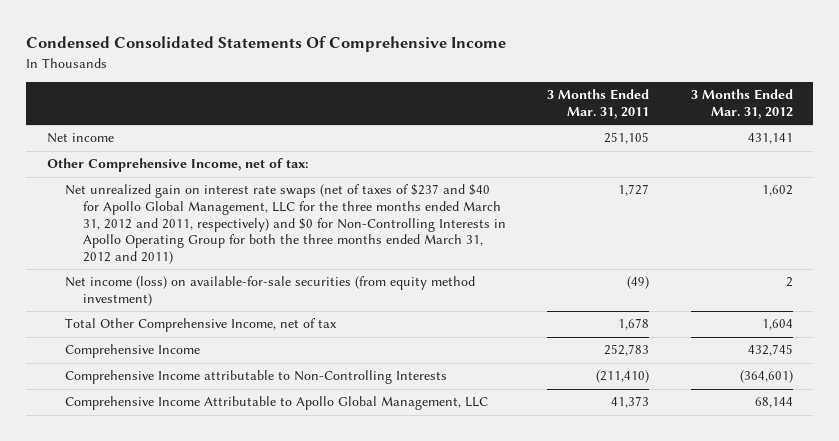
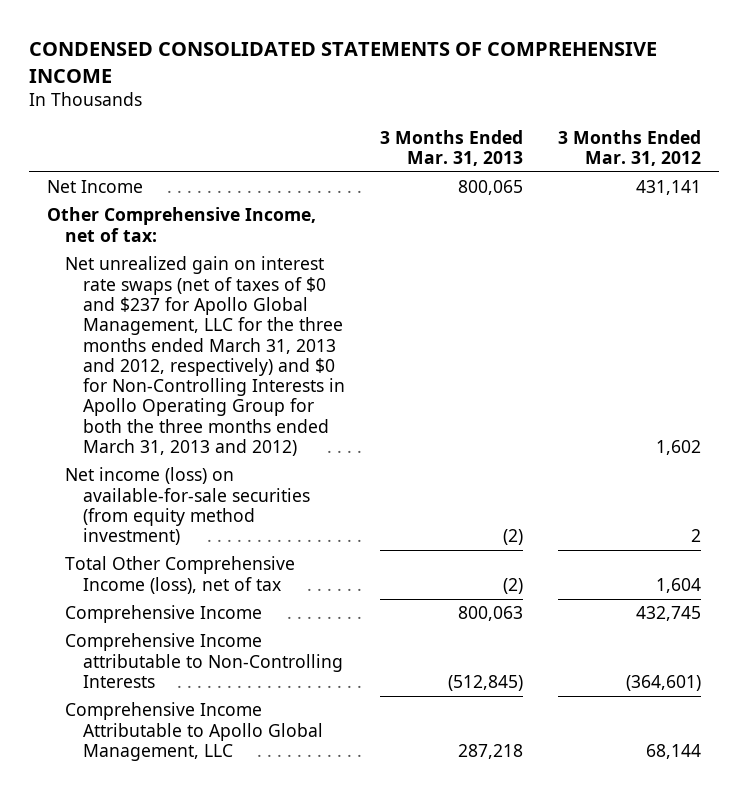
- Condensed Consolidated Statements Of Comprehensive Income
+ CONDENSED CONSOLIDATED STATEMENTS OF COMPREHENSIVE INCOME
- | 3 Months Ended Mar. 31, 2011 | 3 Months Ended Mar. 31, 2012
+ | 3 Months Ended Mar. 31, 2013 | 3 Months Ended Mar. 31, 2012
- Net income | 251,105 | 431,141
+ Net Income | 800,065 | 431,141
- Net unrealized gain on interest rate swaps (net of taxes of $237 and $40 for Apollo Global Management, LLC for the three months ended March 31, 2012 and 2011, respectively) and $0 for Non-Controlling Interests in Apollo Operating Group for both the three months ended March 31, 2012 and 2011) | 1,727 | 1,602
+ Net unrealized gain on interest rate swaps (net of taxes of $0 and $237 for Apollo Global Management, LLC for the three months ended March 31, 2013 and 2012, respectively) and $0 for Non-Controlling Interests in Apollo Operating Group for both the three months ended March 31, 2013 and 2012) | | 1,602
- Total Other Comprehensive Income, net of tax | 1,678 | 1,604
+ Total Other Comprehensive Income (loss), net of tax | (2) | 1,604

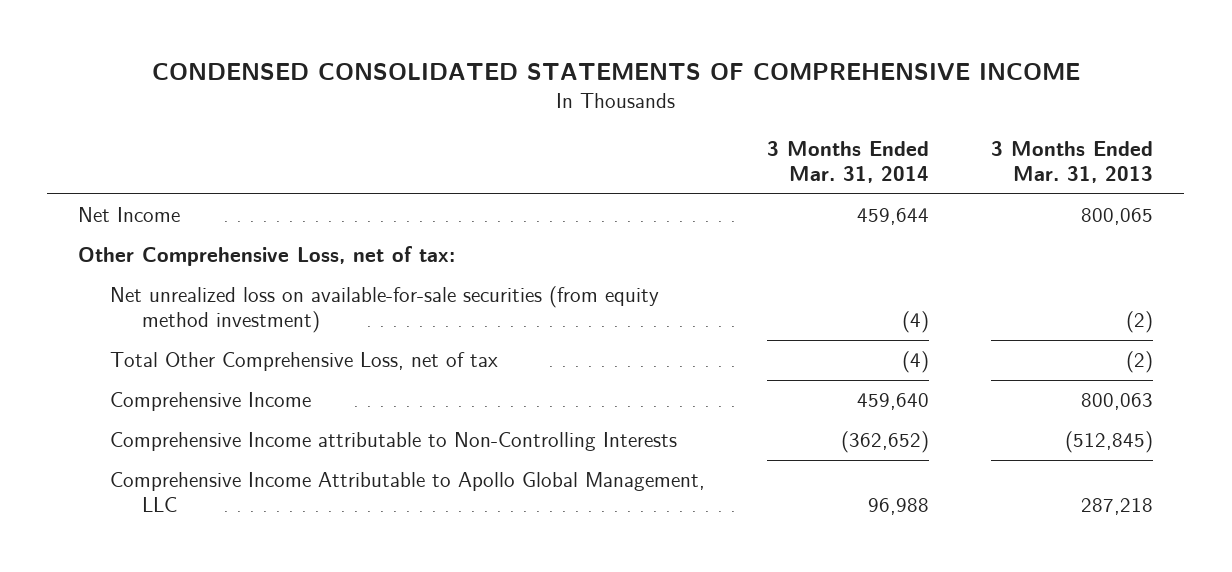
- | 3 Months Ended Mar. 31, 2013 | 3 Months Ended Mar. 31, 2012
+ | 3 Months Ended Mar. 31, 2014 | 3 Months Ended Mar. 31, 2013
- Other Comprehensive Income, net of tax:
- Net unrealized gain on interest rate swaps (net of taxes of $0 and $237 for Apollo Global Management, LLC for the three months ended March 31, 2013 and 2012, respectively) and $0 for Non-Controlling Interests in Apollo Operating Group for both the three months ended March 31, 2013 and 2012) | | 1,602
- Net income (loss) on available-for-sale securities (from equity method investment) | (2) | 2
- Total Other Comprehensive Income (loss), net of tax | (2) | 1,604
+ Other Comprehensive Loss, net of tax:
+ Net unrealized loss on available-for-sale securities (from equity method investment) | (4) | (2)
+ Total Other Comprehensive Loss, net of tax | (4) | (2)

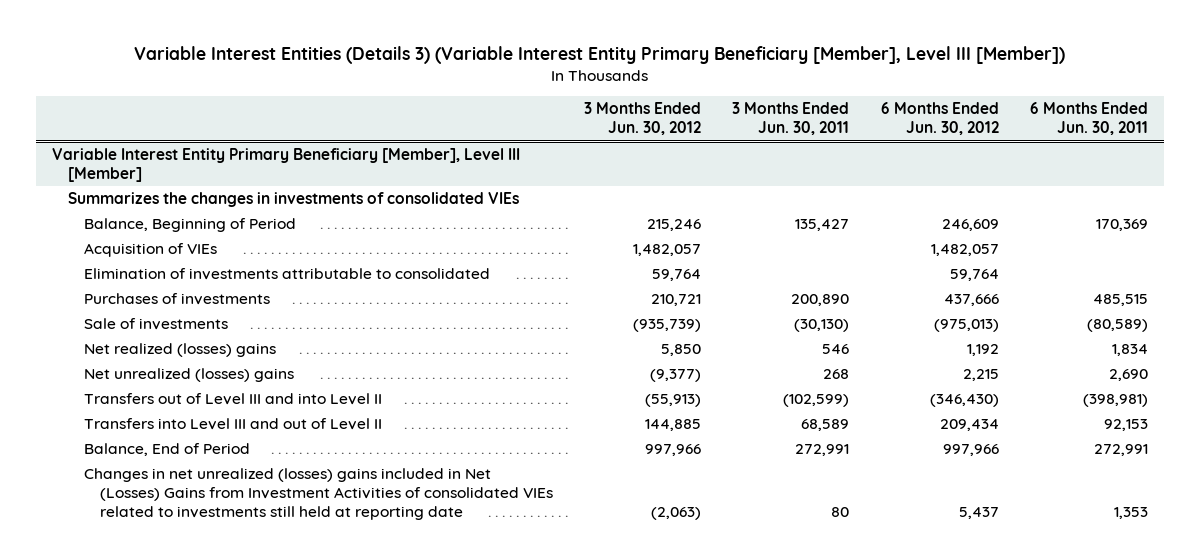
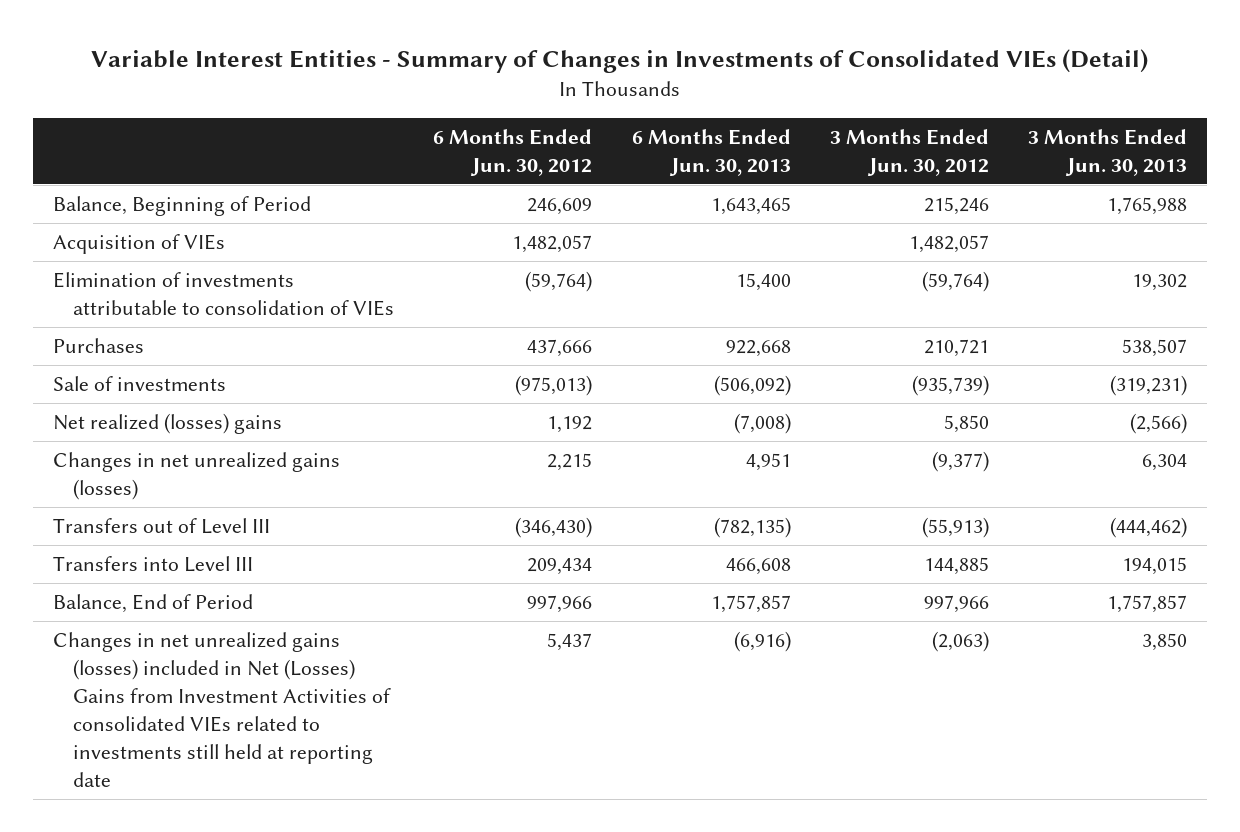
- Variable Interest Entities (Details 3) (Variable Interest Entity Primary Beneficiary [Member], Level III [Member])
+ Variable Interest Entities - Summary of Changes in Investments of Consolidated VIEs (Detail)
- | 3 Months Ended Jun. 30, 2012 | 3 Months Ended Jun. 30, 2011 | 6 Months Ended Jun. 30, 2012 | 6 Months Ended Jun. 30, 2011
+ | 6 Months Ended Jun. 30, 2012 | 6 Months Ended Jun. 30, 2013 | 3 Months Ended Jun. 30, 2012 | 3 Months Ended Jun. 30, 2013
- Variable Interest Entity Primary Beneficiary [Member], Level III [Member]
- Summarizes the changes in investments of consolidated VIEs
- Elimination of investments attributable to consolidated | 59,764 | | 59,764 |
- Purchases of investments | 210,721 | 200,890 | 437,666 | 485,515
+ Elimination of investments attributable to consolidation of VIEs | (59,764) | 15,400 | (59,764) | 19,302
+ Purchases | 437,666 | 922,668 | 210,721 | 538,507
- Net unrealized (losses) gains | (9,377) | 268 | 2,215 | 2,690
- Transfers out of Level III and into Level II | (55,913) | (102,599) | (346,430) | (398,981)
- Transfers into Level III and out of Level II | 144,885 | 68,589 | 209,434 | 92,153
+ Changes in net unrealized gains (losses) | 2,215 | 4,951 | (9,377) | 6,304
+ Transfers out of Level III | (346,430) | (782,135) | (55,913) | (444,462)
+ Transfers into Level III | 209,434 | 466,608 | 144,885 | 194,015
- Changes in net unrealized (losses) gains included in Net (Losses) Gains from Investment Activities of consolidated VIEs related to investments still held at reporting date | (2,063) | 80 | 5,437 | 1,353
+ Changes in net unrealized gains (losses) included in Net (Losses) Gains from Investment Activities of consolidated VIEs related to investments still held at reporting date | 5,437 | (6,916) | (2,063) | 3,850

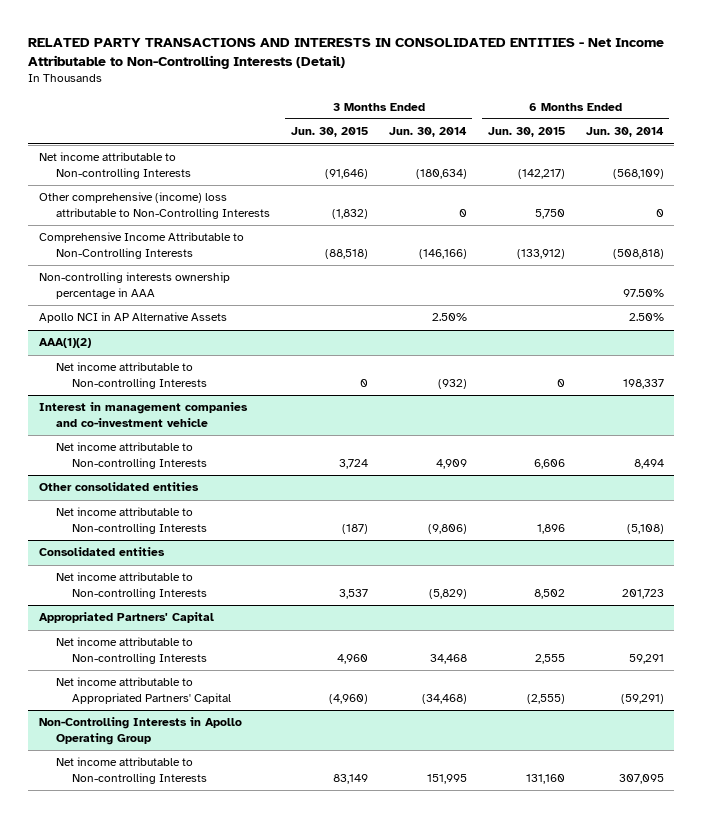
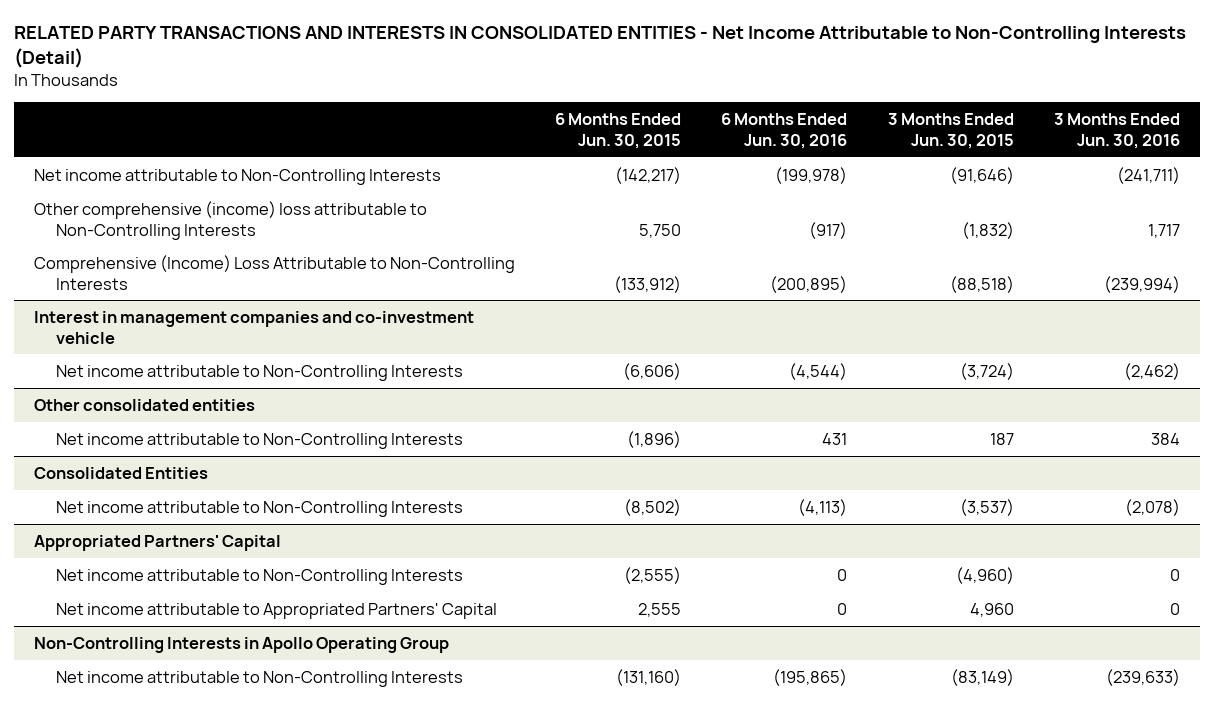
- | 3 Months Ended Jun. 30, 2015 | 3 Months Ended Jun. 30, 2014 | 6 Months Ended Jun. 30, 2015 | 6 Months Ended Jun. 30, 2014
+ | 6 Months Ended Jun. 30, 2015 | 6 Months Ended Jun. 30, 2016 | 3 Months Ended Jun. 30, 2015 | 3 Months Ended Jun. 30, 2016
- Net income attributable to Non-controlling Interests | (91,646) | (180,634) | (142,217) | (568,109)
+ Net income attributable to Non-Controlling Interests | (142,217) | (199,978) | (91,646) | (241,711)
- Comprehensive Income Attributable to Non-Controlling Interests | (88,518) | (146,166) | (133,912) | (508,818)
- Non-controlling interests ownership percentage in AAA | | | | 97.50%
- Apollo NCI in AP Alternative Assets | | 2.50% | | 2.50%
- AAA(1)(2)
- Net income attributable to Non-controlling Interests | 0 | (932) | 0 | 198,337
+ Comprehensive (Income) Loss Attributable to Non-Controlling Interests | (133,912) | (200,895) | (88,518) | (239,994)
@ Interest in management companies and co-investment vehicle
- Net income attributable to Non-controlling Interests | 3,724 | 4,909 | 6,606 | 8,494
+ Net income attributable to Non-Controlling Interests | (6,606) | (4,544) | (3,724) | (2,462)
@ Other consolidated entities
- Net income attributable to Non-controlling Interests | (187) | (9,806) | 1,896 | (5,108)
- Consolidated entities
- Net income attributable to Non-controlling Interests | 3,537 | (5,829) | 8,502 | 201,723
@ Other consolidated entities
+ Net income attributable to Non-Controlling Interests | (1,896) | 431 | 187 | 384
+ Consolidated Entities
+ Net income attributable to Non-Controlling Interests | (8,502) | (4,113) | (3,537) | (2,078)
@ Appropriated Partners' Capital
- Net income attributable to Non-controlling Interests | 4,960 | 34,468 | 2,555 | 59,291
- Net income attributable to Appropriated Partners' Capital | (4,960) | (34,468) | (2,555) | (59,291)
+ Net income attributable to Non-Controlling Interests | (2,555) | 0 | (4,960) | 0
+ Net income attributable to Appropriated Partners' Capital | 2,555 | 0 | 4,960 | 0
@ Non-Controlling Interests in Apollo Operating Group
- Net income attributable to Non-controlling Interests | 83,149 | 151,995 | 131,160 | 307,095
+ Net income attributable to Non-Controlling Interests | (131,160) | (195,865) | (83,149) | (239,633)

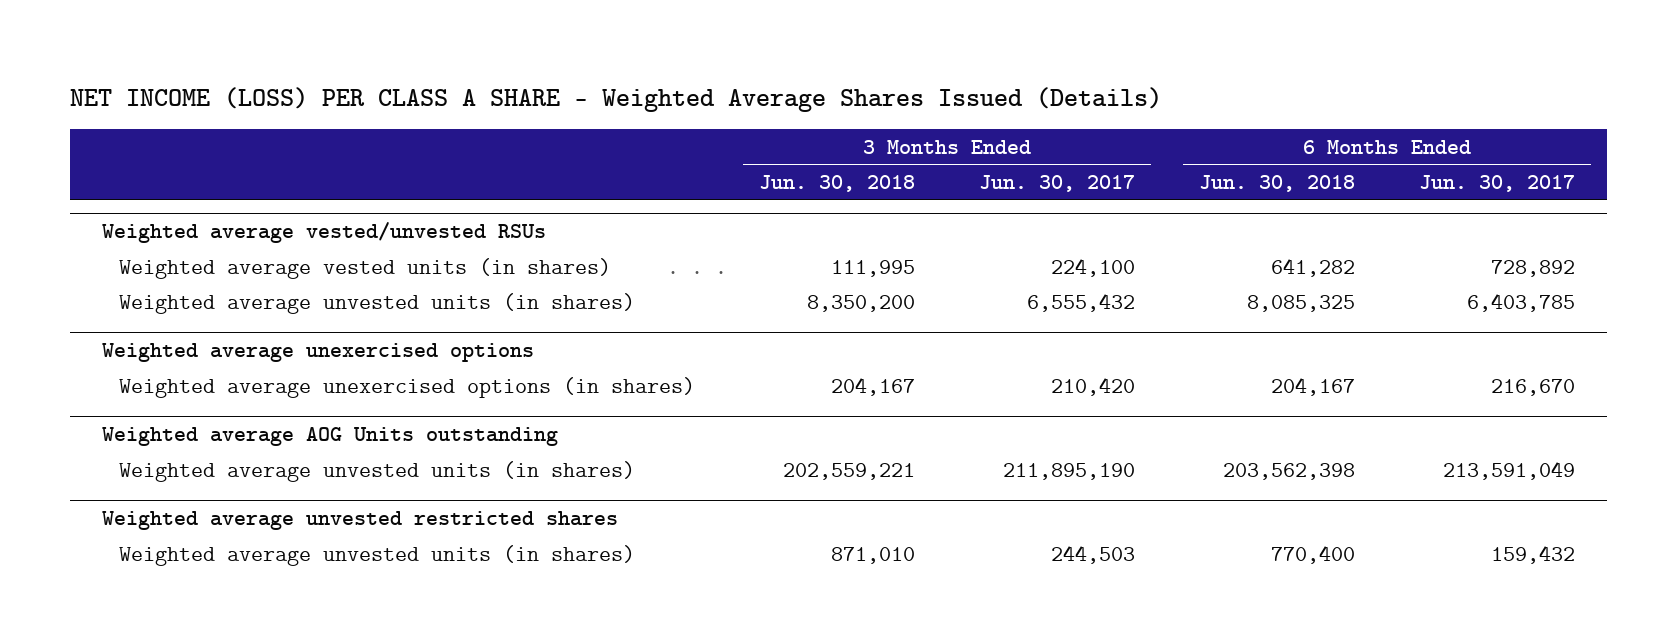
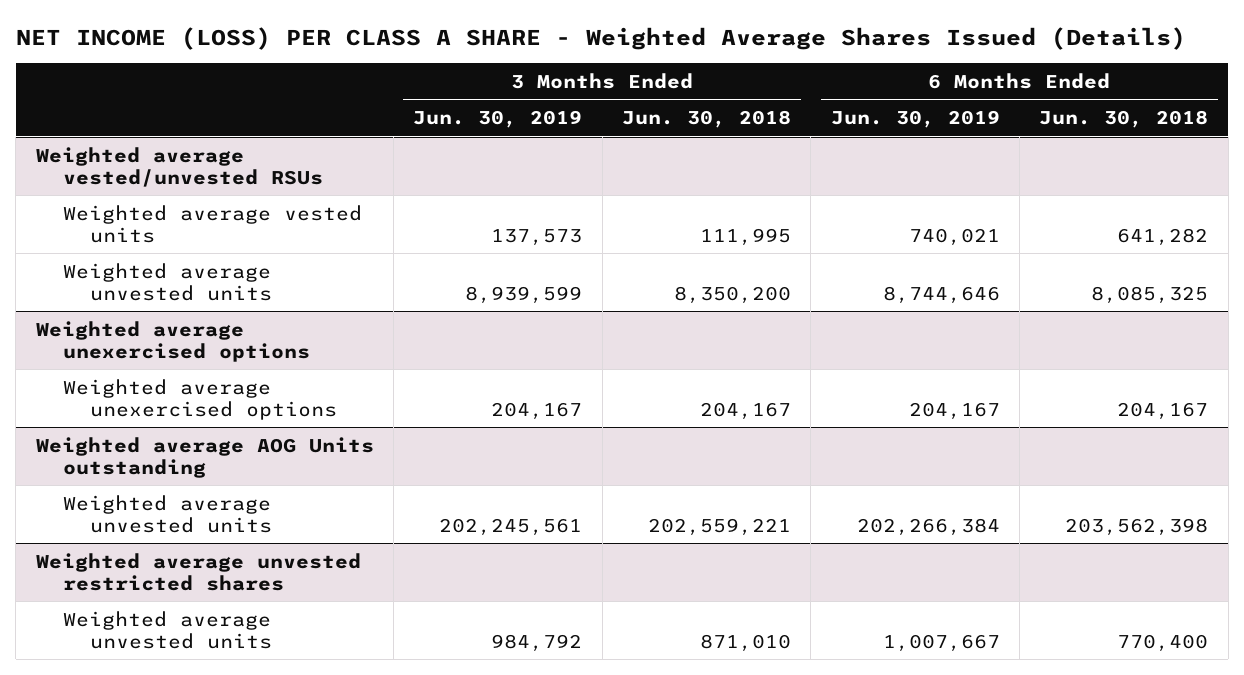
- | 3 Months Ended Jun. 30, 2018 | 3 Months Ended Jun. 30, 2017 | 6 Months Ended Jun. 30, 2018 | 6 Months Ended Jun. 30, 2017
+ | 3 Months Ended Jun. 30, 2019 | 3 Months Ended Jun. 30, 2018 | 6 Months Ended Jun. 30, 2019 | 6 Months Ended Jun. 30, 2018
@ Weighted average vested/unvested RSUs
- Weighted average vested units (in shares) | 111,995 | 224,100 | 641,282 | 728,892
- Weighted average unvested units (in shares) | 8,350,200 | 6,555,432 | 8,085,325 | 6,403,785
+ Weighted average vested units | 137,573 | 111,995 | 740,021 | 641,282
+ Weighted average unvested units | 8,939,599 | 8,350,200 | 8,744,646 | 8,085,325
@ Weighted average unexercised options
- Weighted average unexercised options (in shares) | 204,167 | 210,420 | 204,167 | 216,670
+ Weighted average unexercised options | 204,167 | 204,167 | 204,167 | 204,167
@ Weighted average AOG Units outstanding
- Weighted average unvested units (in shares) | 202,559,221 | 211,895,190 | 203,562,398 | 213,591,049
+ Weighted average unvested units | 202,245,561 | 202,559,221 | 202,266,384 | 203,562,398
@ Weighted average unvested restricted shares
- Weighted average unvested units (in shares) | 871,010 | 244,503 | 770,400 | 159,432
+ Weighted average unvested units | 984,792 | 871,010 | 1,007,667 | 770,400

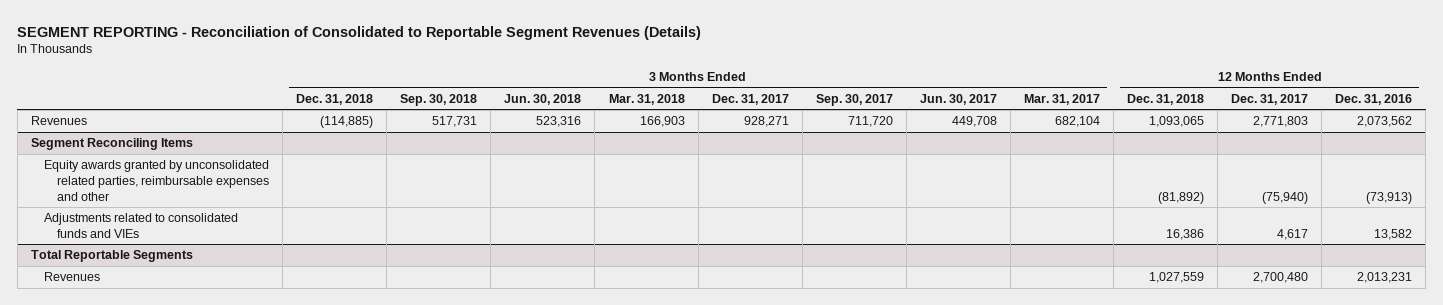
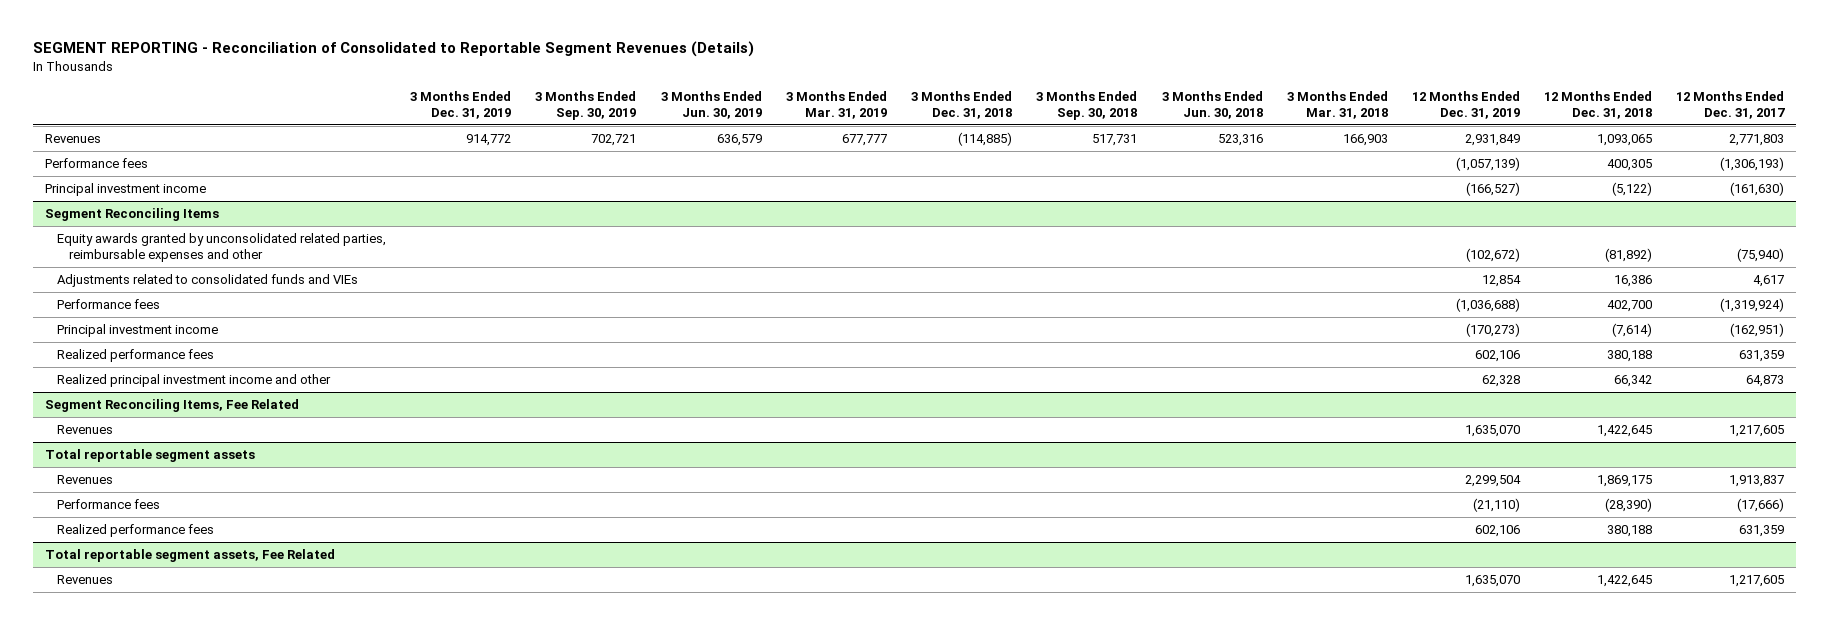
- | 3 Months Ended Dec. 31, 2018 | 3 Months Ended Sep. 30, 2018 | 3 Months Ended Jun. 30, 2018 | 3 Months Ended Mar. 31, 2018 | 3 Months Ended Dec. 31, 2017 | 3 Months Ended Sep. 30, 2017 | 3 Months Ended Jun. 30, 2017 | 3 Months Ended Mar. 31, 2017 | 12 Months Ended Dec. 31, 2018 | 12 Months Ended Dec. 31, 2017 | 12 Months Ended Dec. 31, 2016
+ | 3 Months Ended Dec. 31, 2019 | 3 Months Ended Sep. 30, 2019 | 3 Months Ended Jun. 30, 2019 | 3 Months Ended Mar. 31, 2019 | 3 Months Ended Dec. 31, 2018 | 3 Months Ended Sep. 30, 2018 | 3 Months Ended Jun. 30, 2018 | 3 Months Ended Mar. 31, 2018 | 12 Months Ended Dec. 31, 2019 | 12 Months Ended Dec. 31, 2018 | 12 Months Ended Dec. 31, 2017
+ Performance fees | | | | | | | | | (1,057,139) | 400,305 | (1,306,193)
+ Principal investment income | | | | | | | | | (166,527) | (5,122) | (161,630)
- Total Reportable Segments
- Revenues | | | | | | | | | 1,027,559 | 2,700,480 | 2,013,231
@ Segment Reconciling Items
+ Performance fees | | | | | | | | | (1,036,688) | 402,700 | (1,319,924)
+ Principal investment income | | | | | | | | | (170,273) | (7,614) | (162,951)
+ Realized performance fees | | | | | | | | | 602,106 | 380,188 | 631,359
+ Realized principal investment income and other | | | | | | | | | 62,328 | 66,342 | 64,873
+ Segment Reconciling Items, Fee Related
+ Revenues | | | | | | | | | 1,635,070 | 1,422,645 | 1,217,605
+ Total reportable segment assets
+ Revenues | | | | | | | | | 2,299,504 | 1,869,175 | 1,913,837
+ Performance fees | | | | | | | | | (21,110) | (28,390) | (17,666)
+ Realized performance fees | | | | | | | | | 602,106 | 380,188 | 631,359
+ Total reportable segment assets, Fee Related
+ Revenues | | | | | | | | | 1,635,070 | 1,422,645 | 1,217,605

